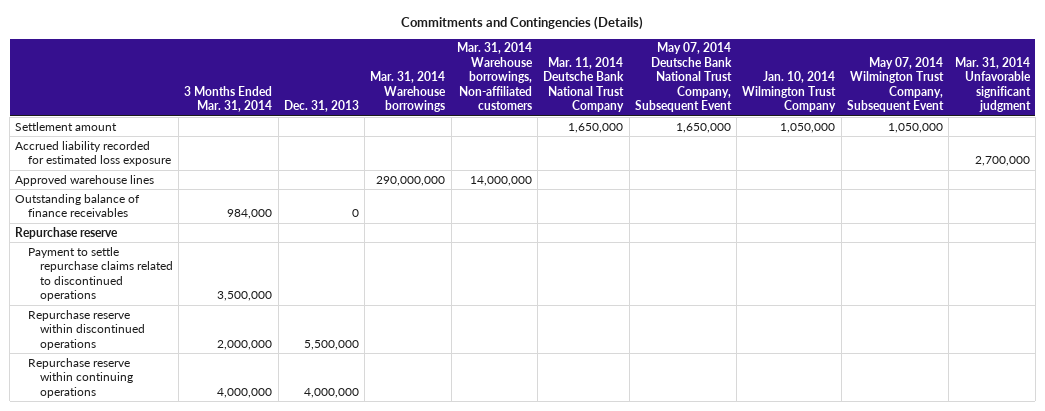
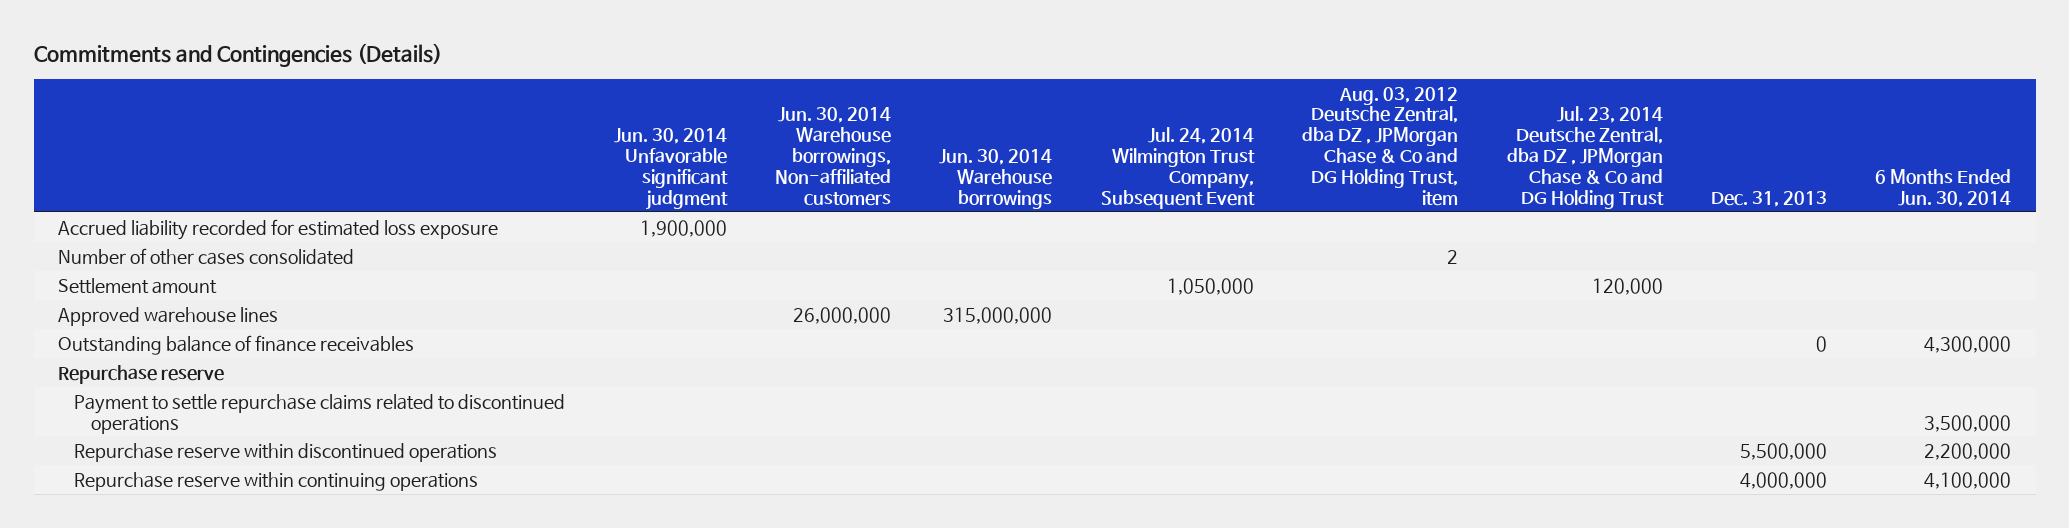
- | 3 Months Ended Mar. 31, 2014 | Dec. 31, 2013 | Mar. 31, 2014 Warehouse borrowings | Mar. 31, 2014 Warehouse borrowings, Non-affiliated customers | Mar. 11, 2014 Deutsche Bank National Trust Company | May 07, 2014 Deutsche Bank National Trust Company, Subsequent Event | Jan. 10, 2014 Wilmington Trust Company | May 07, 2014 Wilmington Trust Company, Subsequent Event | Mar. 31, 2014 Unfavorable significant judgment
+ | Jun. 30, 2014 Unfavorable significant judgment | Jun. 30, 2014 Warehouse borrowings, Non-affiliated customers | Jun. 30, 2014 Warehouse borrowings | Jul. 24, 2014 Wilmington Trust Company, Subsequent Event | Aug. 03, 2012 Deutsche Zentral, dba DZ , JPMorgan Chase & Co and DG Holding Trust, item | Jul. 23, 2014 Deutsche Zentral, dba DZ , JPMorgan Chase & Co and DG Holding Trust | Dec. 31, 2013 | 6 Months Ended Jun. 30, 2014
+ Number of other cases consolidated | | | | | 2 | | |
moved down: Settlement amount | | | | 1,050,000 | | 120,000 | |

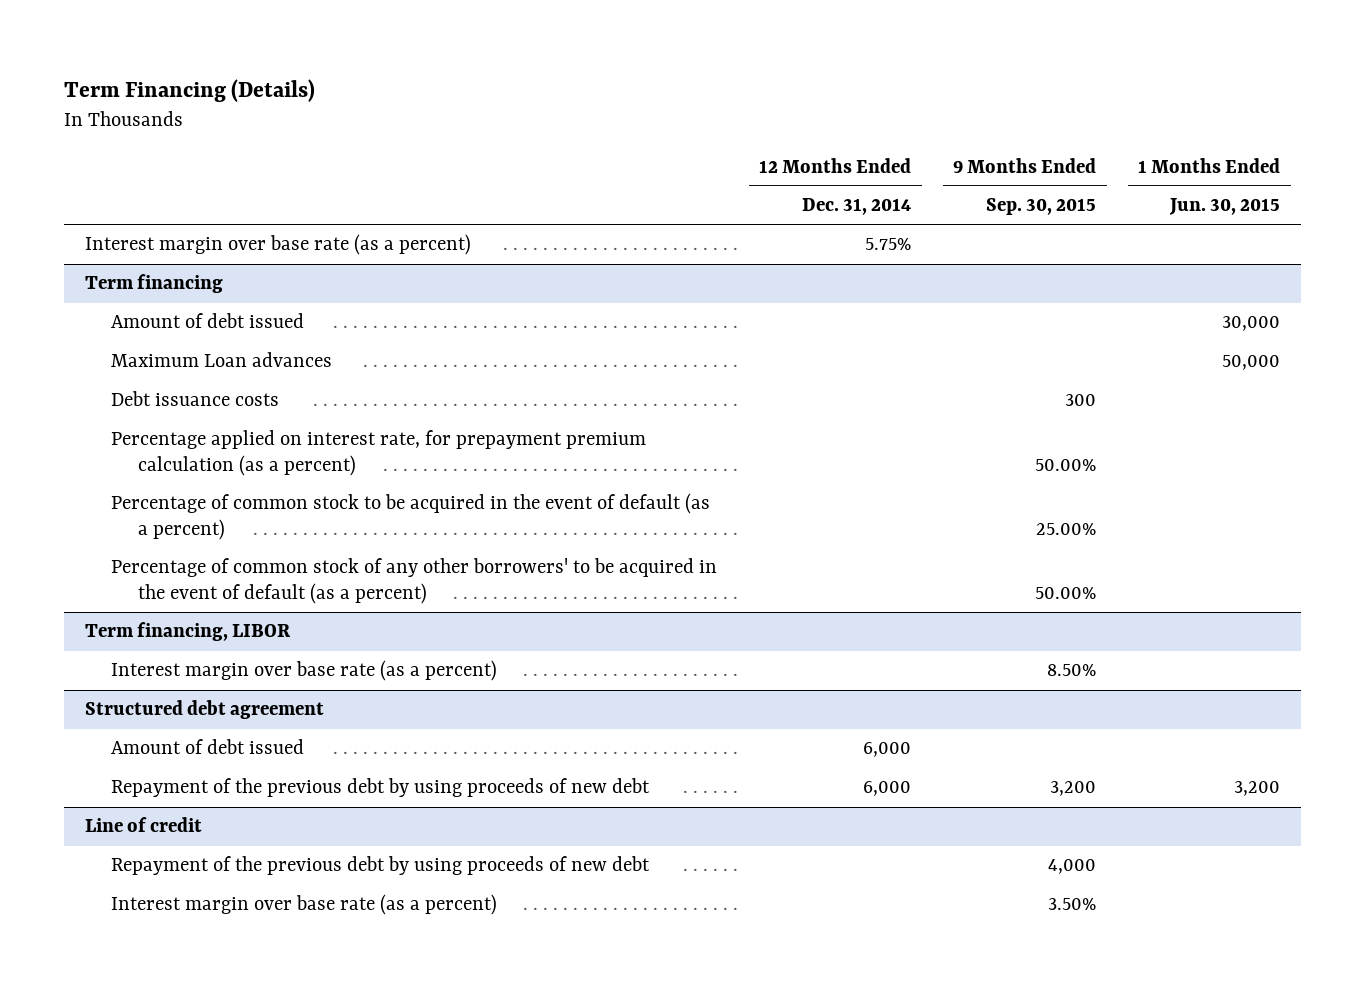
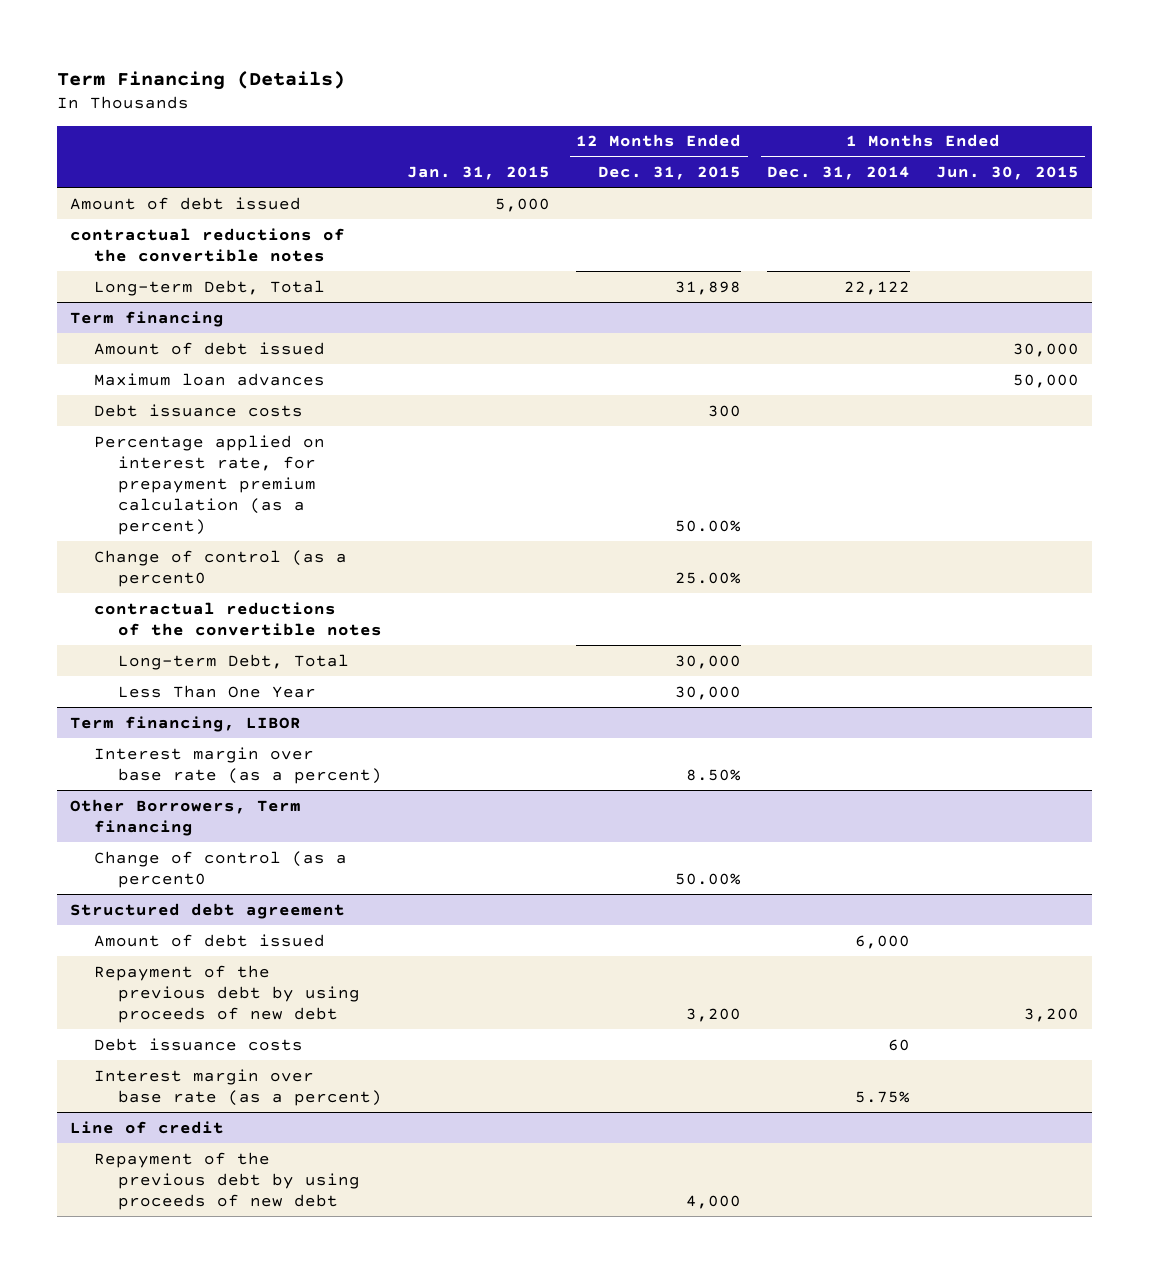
- | 12 Months Ended Dec. 31, 2014 | 9 Months Ended Sep. 30, 2015 | 1 Months Ended Jun. 30, 2015
+ | Jan. 31, 2015 | 12 Months Ended Dec. 31, 2015 | 1 Months Ended Dec. 31, 2014 | 1 Months Ended Jun. 30, 2015
- Interest margin over base rate (as a percent) | 5.75% | |
+ Amount of debt issued | 5,000 | | |
+ contractual reductions of the convertible notes
+ Long-term Debt, Total | | 31,898 | 22,122 |
@ Term financing
- Maximum Loan advances | | | 50,000
+ Maximum loan advances | | | | 50,000
- Percentage of common stock to be acquired in the event of default (as a percent) | | 25.00% |
- Percentage of common stock of any other borrowers' to be acquired in the event of default (as a percent) | | 50.00% |
+ Change of control (as a percent0 | | 25.00% | |
+ contractual reductions of the convertible notes
+ Long-term Debt, Total | | 30,000 | |
+ Less Than One Year | | 30,000 | |
+ Other Borrowers, Term financing
+ Change of control (as a percent0 | | 50.00% | |
@ Structured debt agreement
+ Debt issuance costs | | | 60 |
+ Interest margin over base rate (as a percent) | | | 5.75% |
@ Line of credit
- Interest margin over base rate (as a percent) | | 3.50% |

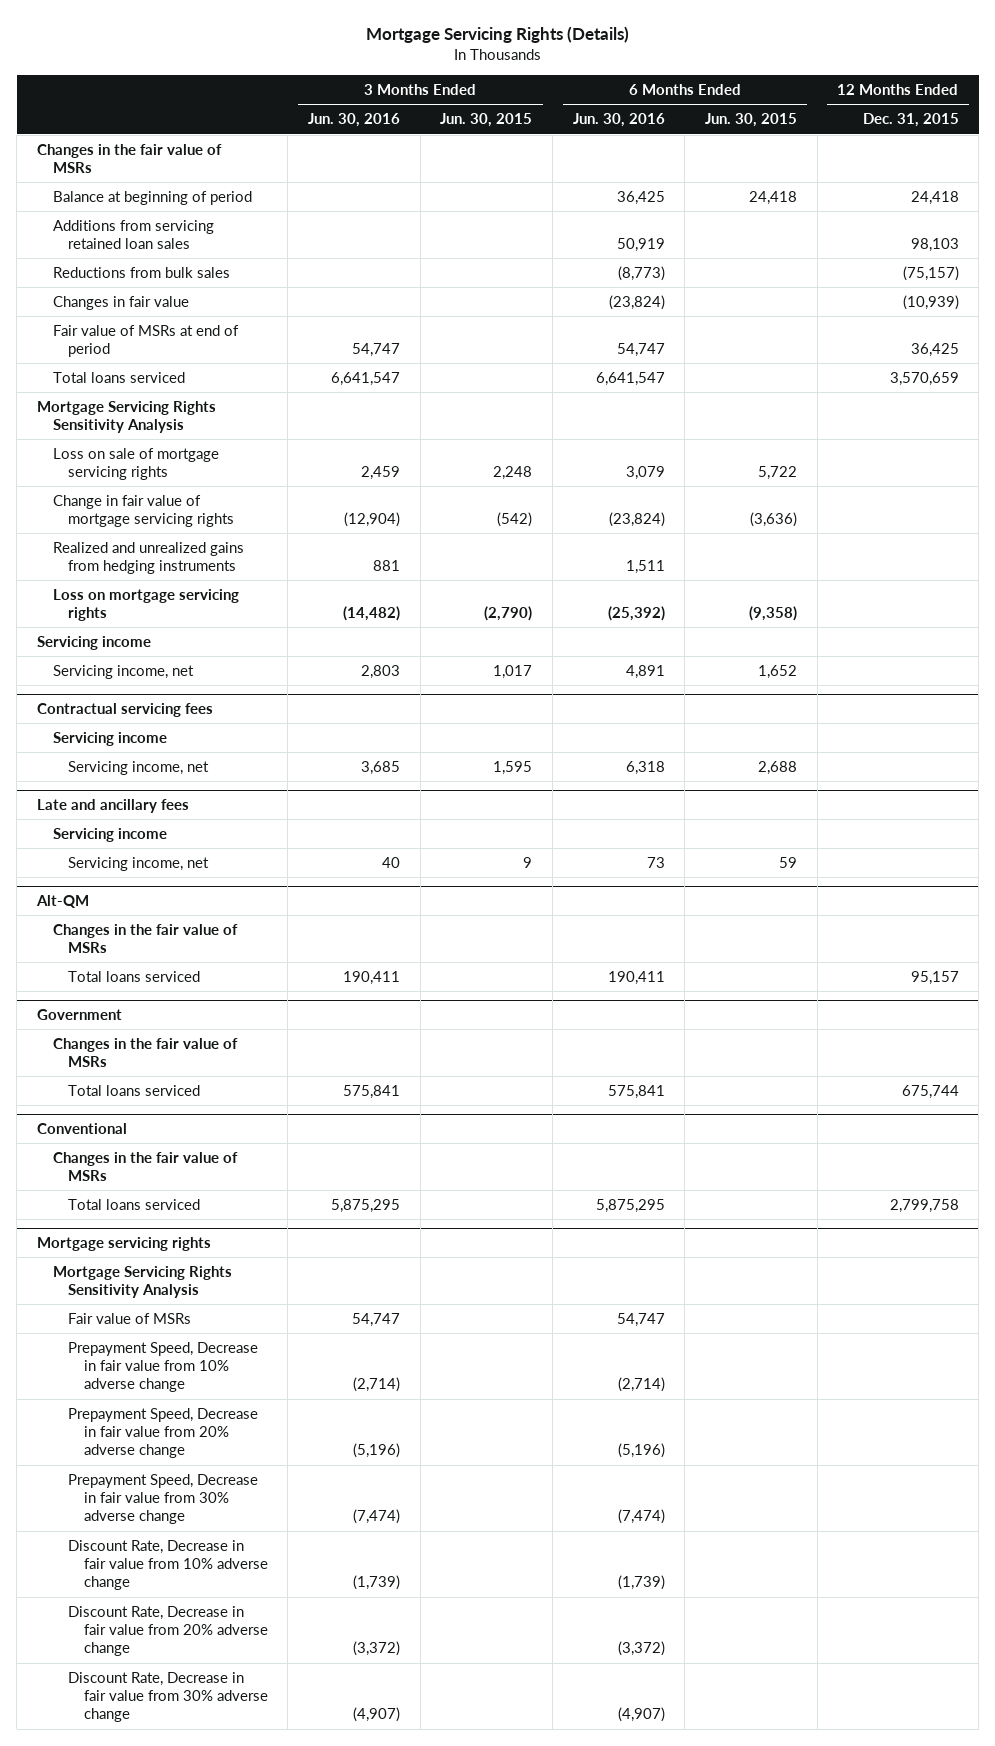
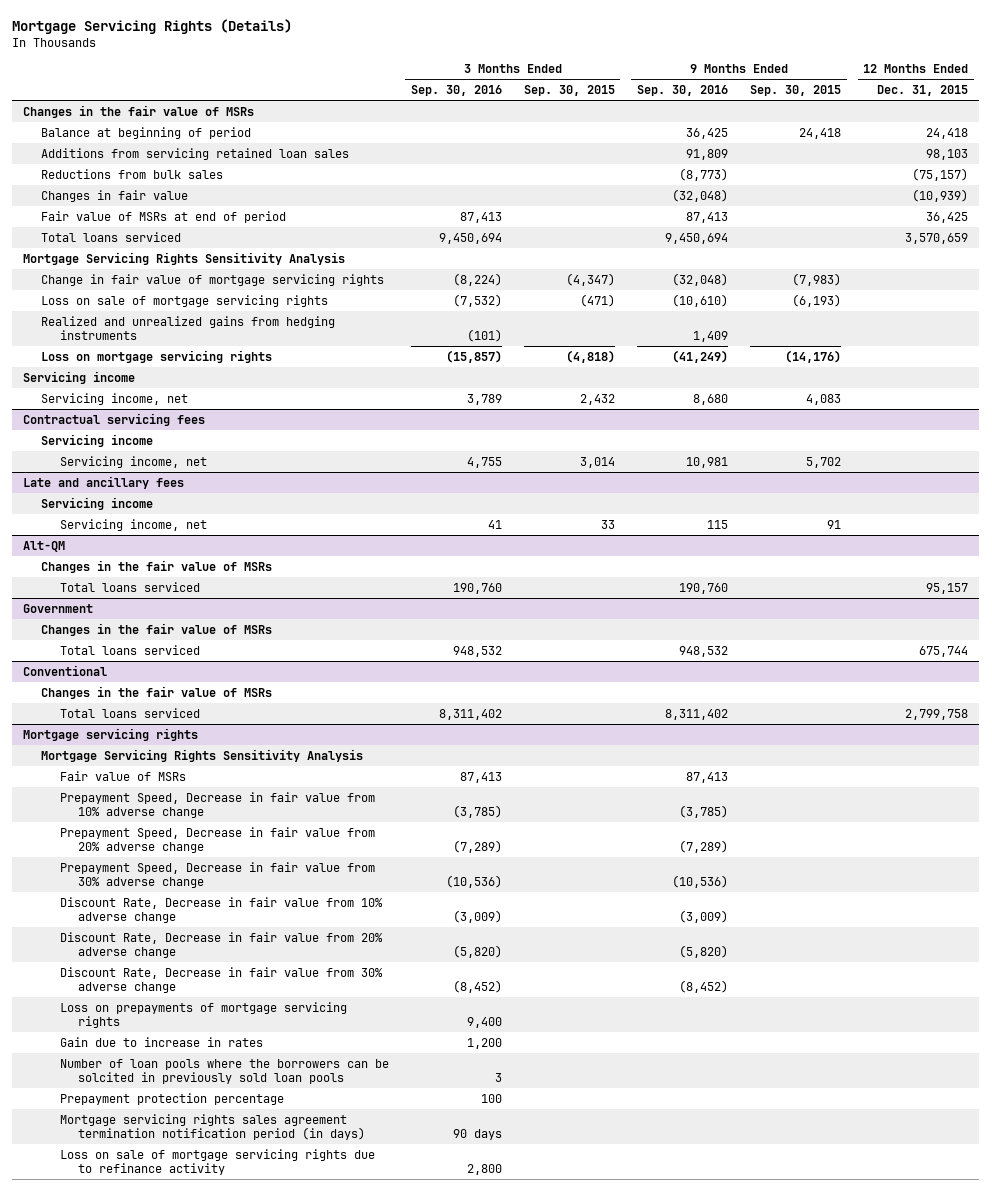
- | 3 Months Ended Jun. 30, 2016 | 3 Months Ended Jun. 30, 2015 | 6 Months Ended Jun. 30, 2016 | 6 Months Ended Jun. 30, 2015 | 12 Months Ended Dec. 31, 2015
+ | 3 Months Ended Sep. 30, 2016 | 3 Months Ended Sep. 30, 2015 | 9 Months Ended Sep. 30, 2016 | 9 Months Ended Sep. 30, 2015 | 12 Months Ended Dec. 31, 2015
moved down: Loss on sale of mortgage servicing rights | (7,532) | (471) | (10,610) | (6,193) |
@ Mortgage servicing rights
+ Loss on prepayments of mortgage servicing rights | 9,400 | | | |
+ Gain due to increase in rates | 1,200 | | | |
+ Number of loan pools where the borrowers can be solcited in previously sold loan pools | 3 | | | |
+ Prepayment protection percentage | 100 | | | |
+ Mortgage servicing rights sales agreement termination notification period (in days) | 90 days | | | |
+ Loss on sale of mortgage servicing rights due to refinance activity | 2,800 | | | |

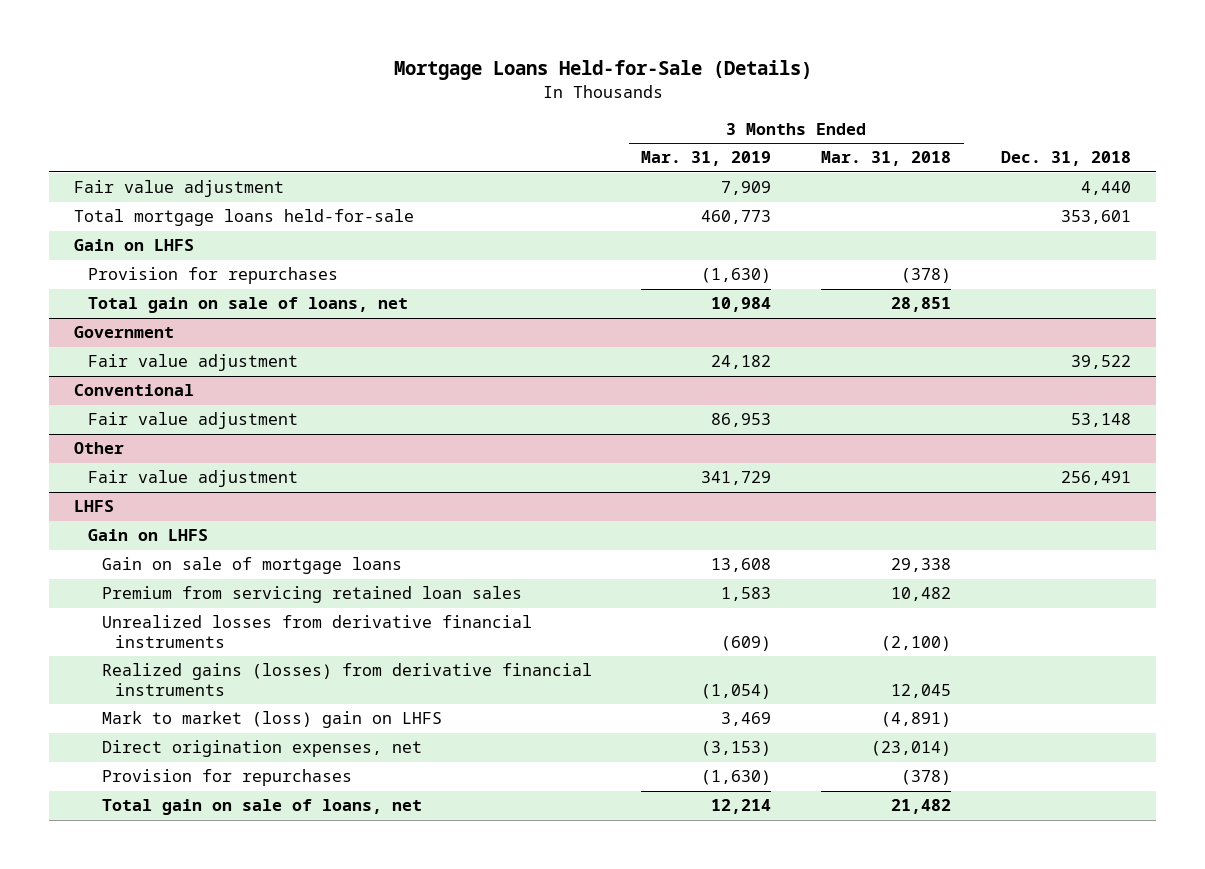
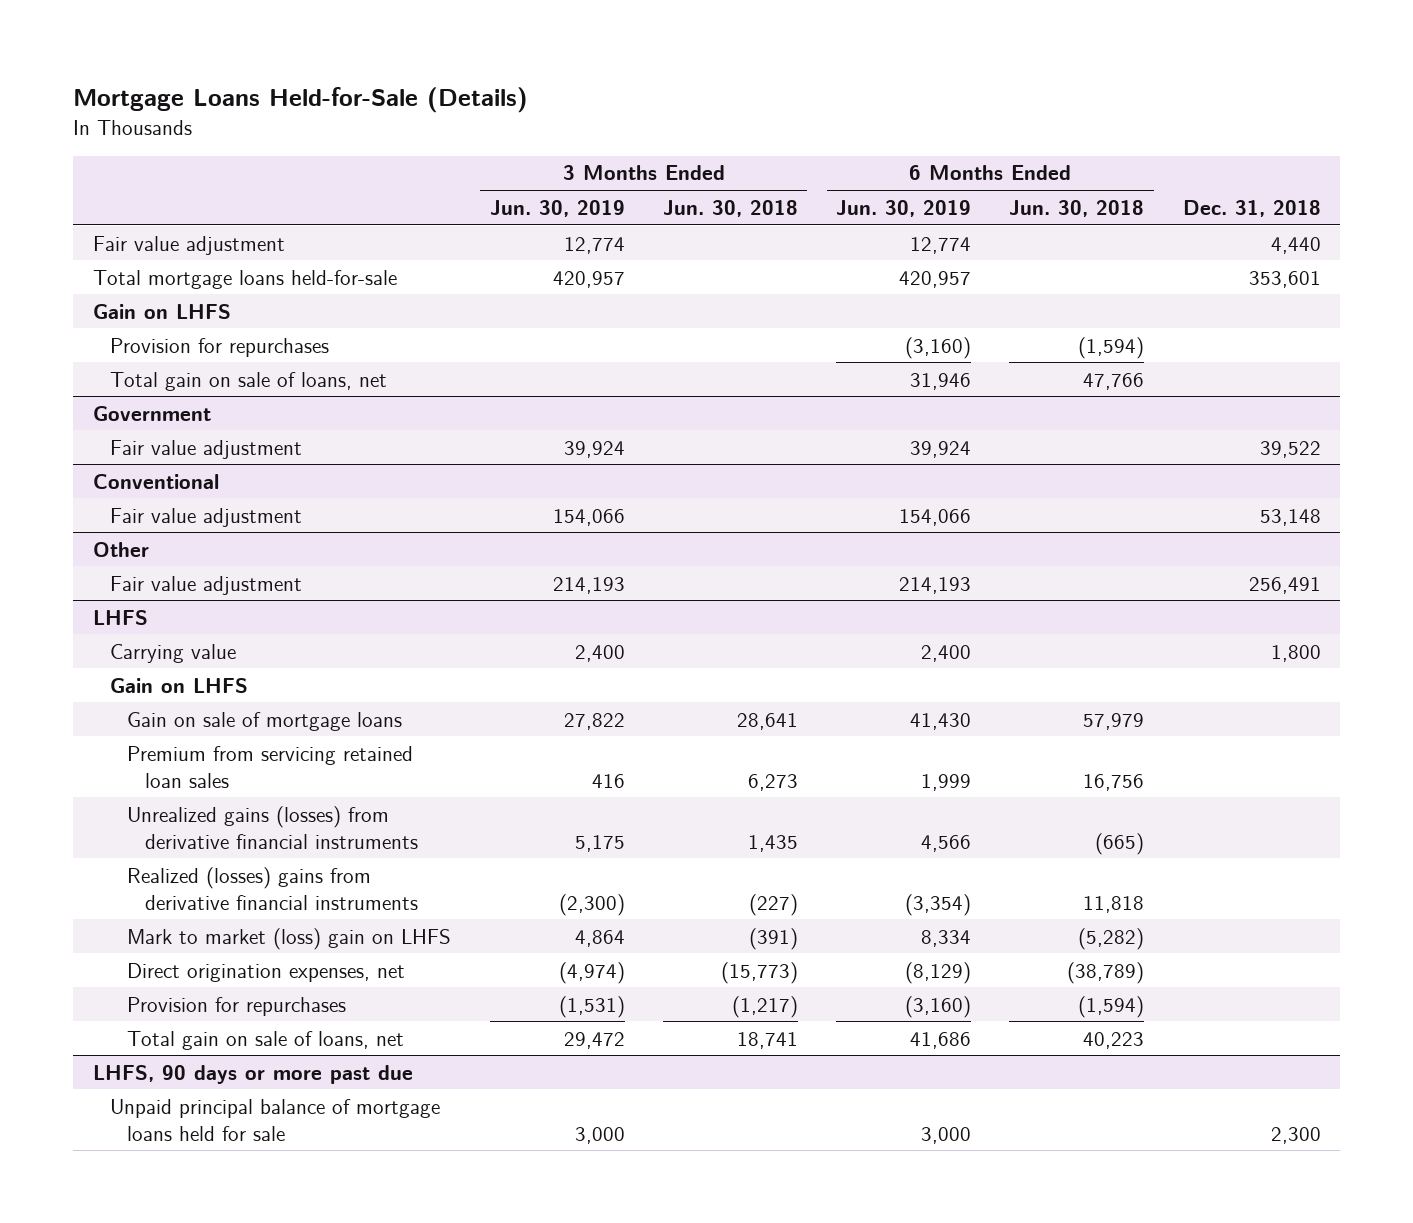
- | 3 Months Ended Mar. 31, 2019 | 3 Months Ended Mar. 31, 2018 | Dec. 31, 2018
+ | 3 Months Ended Jun. 30, 2019 | 3 Months Ended Jun. 30, 2018 | 6 Months Ended Jun. 30, 2019 | 6 Months Ended Jun. 30, 2018 | Dec. 31, 2018
@ LHFS
+ Carrying value | 2,400 | | 2,400 | | 1,800
- Unrealized losses from derivative financial instruments | (609) | (2,100) |
- Realized gains (losses) from derivative financial instruments | (1,054) | 12,045 |
+ Unrealized gains (losses) from derivative financial instruments | 5,175 | 1,435 | 4,566 | (665) |
+ Realized (losses) gains from derivative financial instruments | (2,300) | (227) | (3,354) | 11,818 |
+ LHFS, 90 days or more past due
+ Unpaid principal balance of mortgage loans held for sale | 3,000 | | 3,000 | | 2,300

